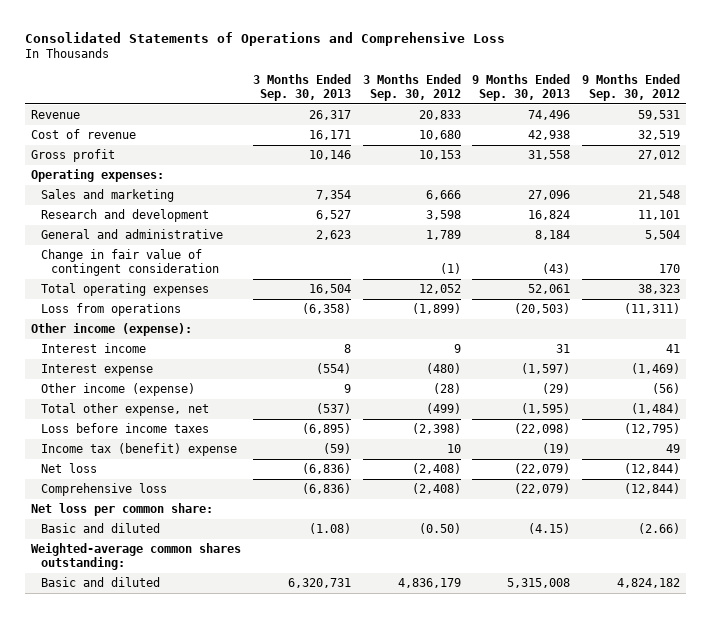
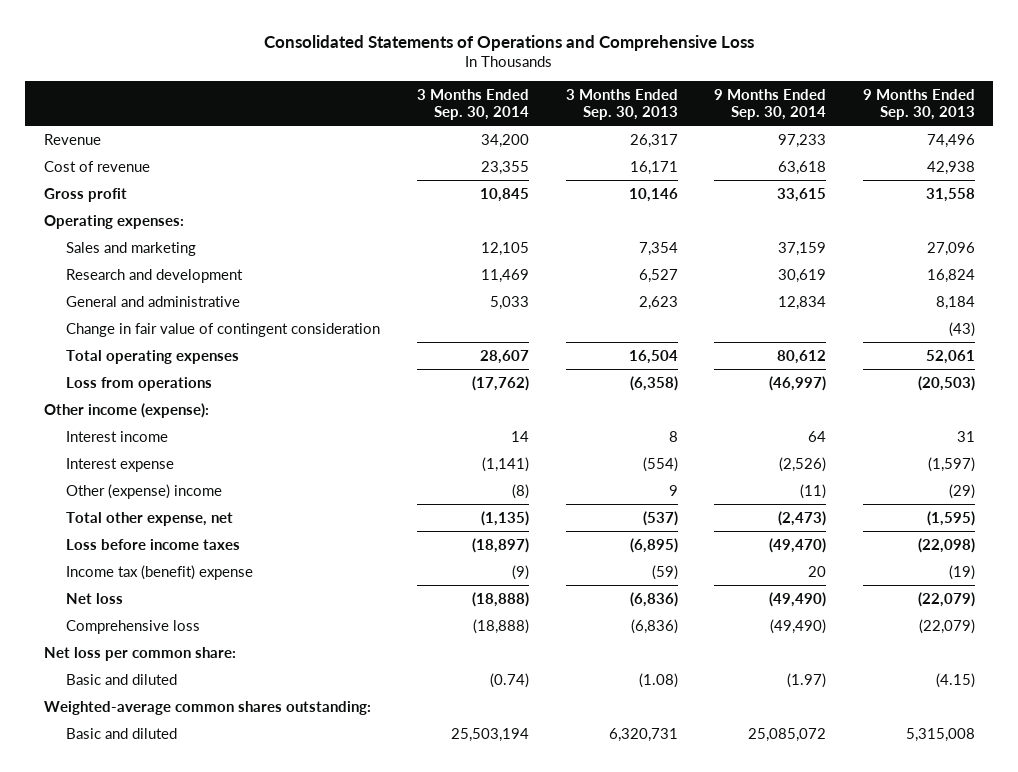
- | 3 Months Ended Sep. 30, 2013 | 3 Months Ended Sep. 30, 2012 | 9 Months Ended Sep. 30, 2013 | 9 Months Ended Sep. 30, 2012
+ | 3 Months Ended Sep. 30, 2014 | 3 Months Ended Sep. 30, 2013 | 9 Months Ended Sep. 30, 2014 | 9 Months Ended Sep. 30, 2013
- Other income (expense) | 9 | (28) | (29) | (56)
+ Other (expense) income | (8) | 9 | (11) | (29)

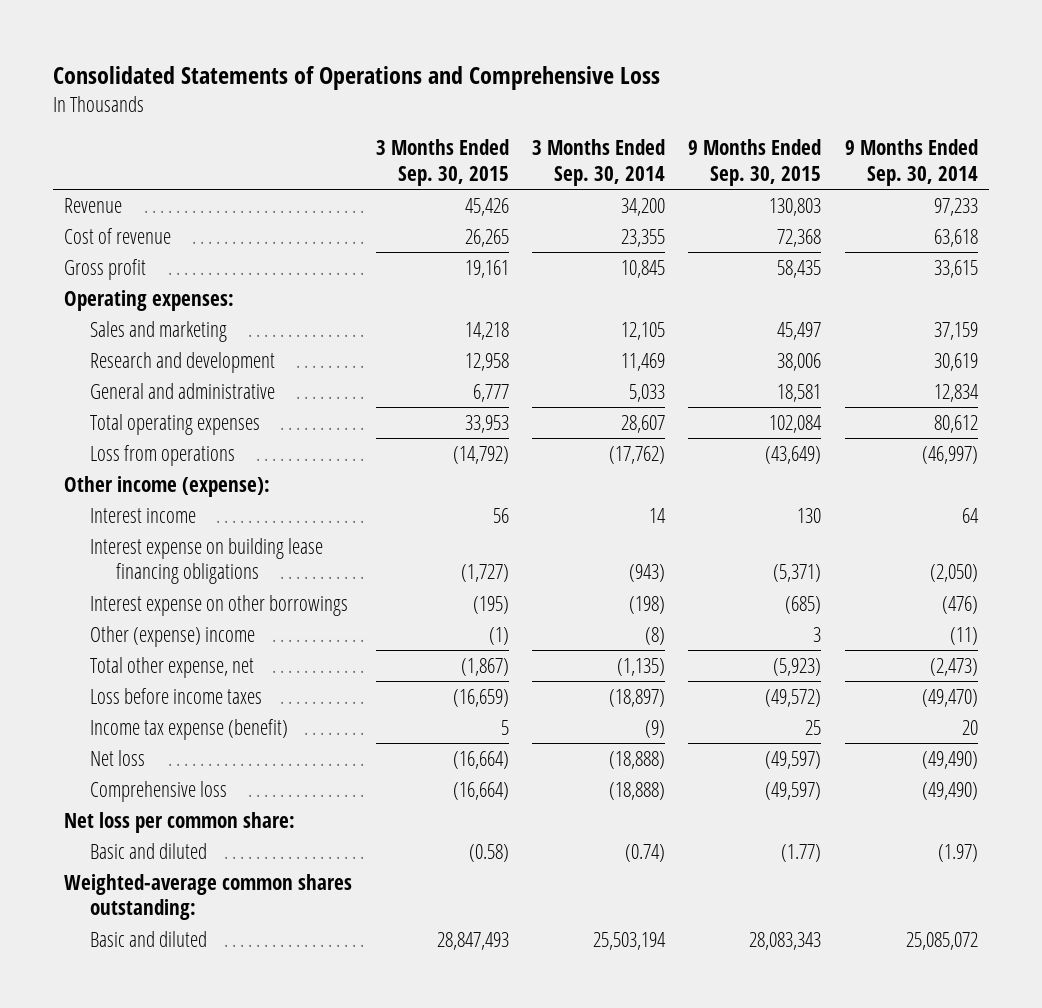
- | 3 Months Ended Sep. 30, 2014 | 3 Months Ended Sep. 30, 2013 | 9 Months Ended Sep. 30, 2014 | 9 Months Ended Sep. 30, 2013
+ | 3 Months Ended Sep. 30, 2015 | 3 Months Ended Sep. 30, 2014 | 9 Months Ended Sep. 30, 2015 | 9 Months Ended Sep. 30, 2014
- Change in fair value of contingent consideration | | | | (43)
- Interest expense | (1,141) | (554) | (2,526) | (1,597)
+ Interest expense on building lease financing obligations | (1,727) | (943) | (5,371) | (2,050)
+ Interest expense on other borrowings | (195) | (198) | (685) | (476)
- Income tax (benefit) expense | (9) | (59) | 20 | (19)
+ Income tax expense (benefit) | 5 | (9) | 25 | 20

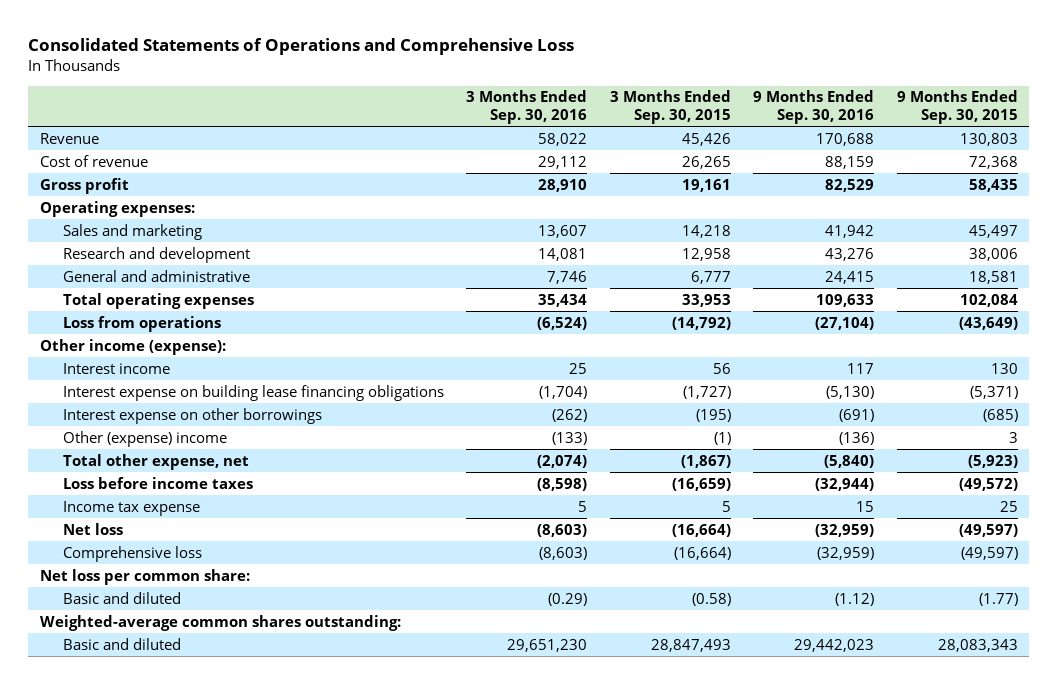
- | 3 Months Ended Sep. 30, 2015 | 3 Months Ended Sep. 30, 2014 | 9 Months Ended Sep. 30, 2015 | 9 Months Ended Sep. 30, 2014
+ | 3 Months Ended Sep. 30, 2016 | 3 Months Ended Sep. 30, 2015 | 9 Months Ended Sep. 30, 2016 | 9 Months Ended Sep. 30, 2015
- Income tax expense (benefit) | 5 | (9) | 25 | 20
+ Income tax expense | 5 | 5 | 15 | 25

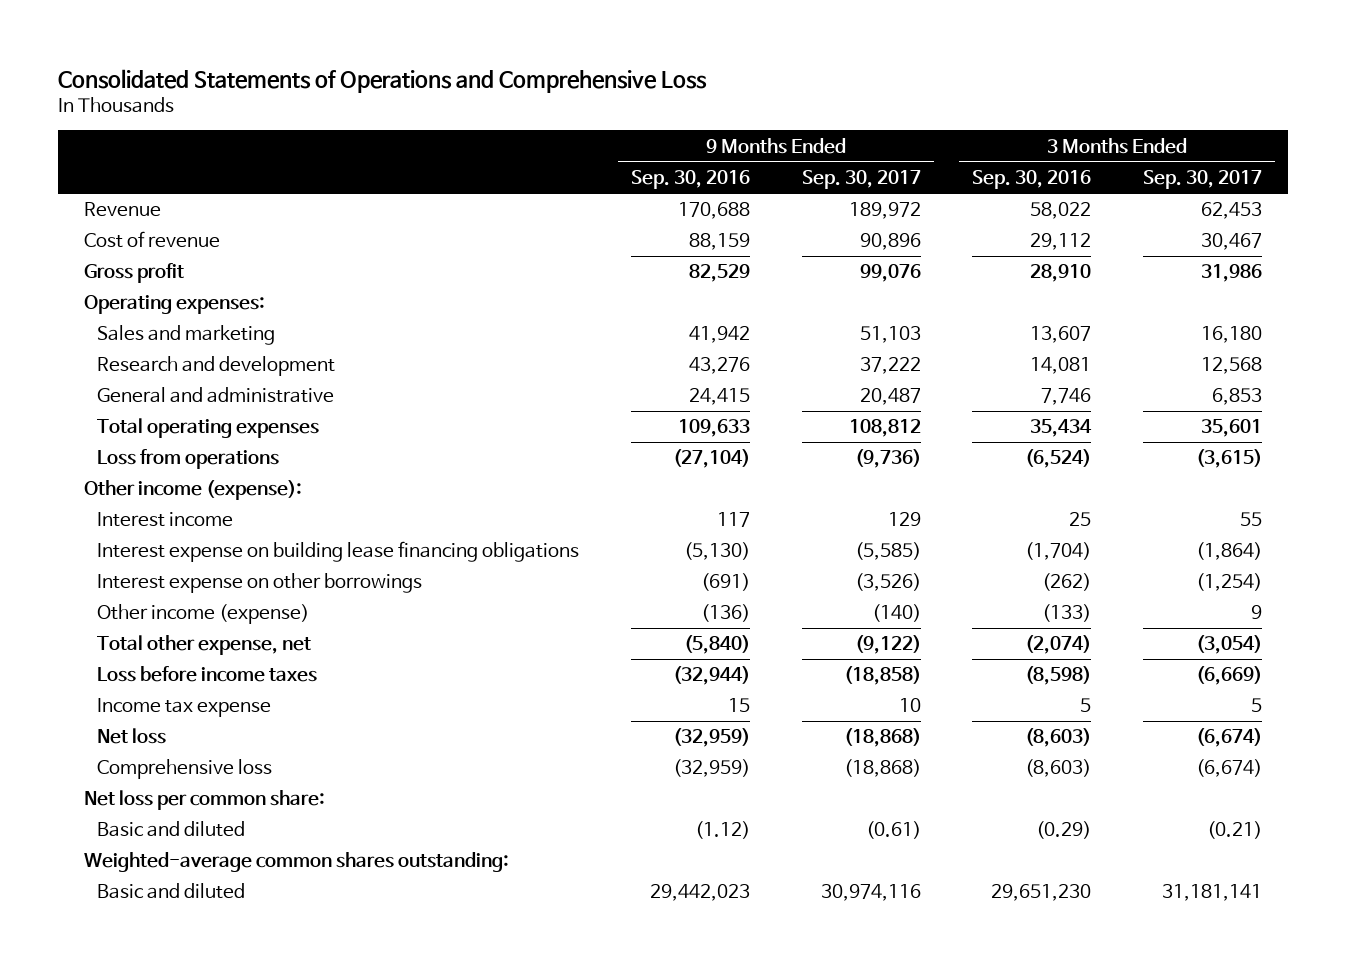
- | 3 Months Ended Sep. 30, 2016 | 3 Months Ended Sep. 30, 2015 | 9 Months Ended Sep. 30, 2016 | 9 Months Ended Sep. 30, 2015
+ | 9 Months Ended Sep. 30, 2016 | 9 Months Ended Sep. 30, 2017 | 3 Months Ended Sep. 30, 2016 | 3 Months Ended Sep. 30, 2017
- Other (expense) income | (133) | (1) | (136) | 3
+ Other income (expense) | (136) | (140) | (133) | 9

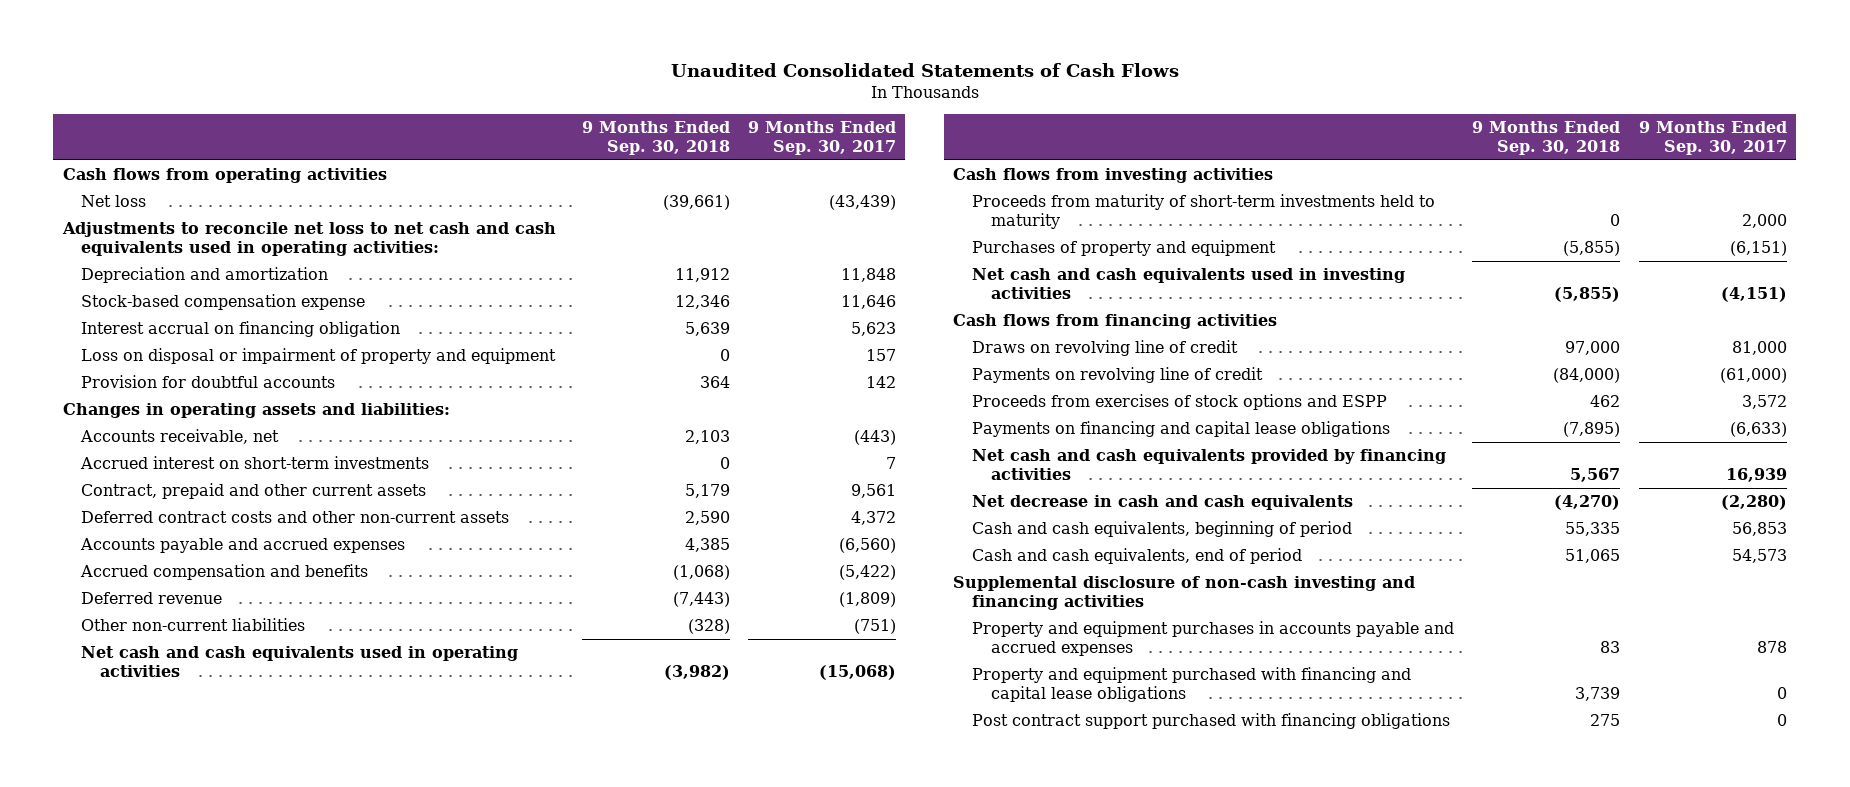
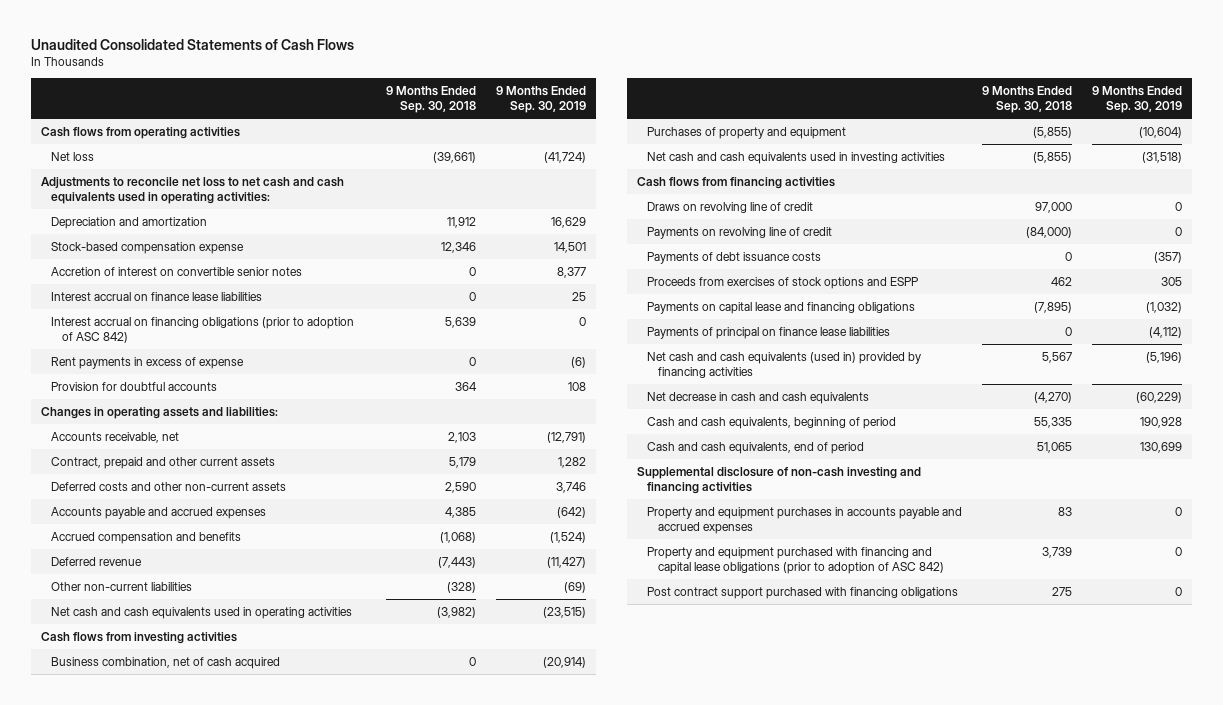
- | 9 Months Ended Sep. 30, 2018 | 9 Months Ended Sep. 30, 2017
+ | 9 Months Ended Sep. 30, 2018 | 9 Months Ended Sep. 30, 2019
- Interest accrual on financing obligation | 5,639 | 5,623
- Loss on disposal or impairment of property and equipment | 0 | 157
+ Accretion of interest on convertible senior notes | 0 | 8,377
+ Interest accrual on finance lease liabilities | 0 | 25
+ Interest accrual on financing obligations (prior to adoption of ASC 842) | 5,639 | 0
+ Rent payments in excess of expense | 0 | (6)
- Accrued interest on short-term investments | 0 | 7
- Deferred contract costs and other non-current assets | 2,590 | 4,372
+ Deferred costs and other non-current assets | 2,590 | 3,746
- Proceeds from maturity of short-term investments held to maturity | 0 | 2,000
+ Business combination, net of cash acquired | 0 | (20,914)
+ Payments of debt issuance costs | 0 | (357)
- Payments on financing and capital lease obligations | (7,895) | (6,633)
- Net cash and cash equivalents provided by financing activities | 5,567 | 16,939
+ Payments on capital lease and financing obligations | (7,895) | (1,032)
+ Payments of principal on finance lease liabilities | 0 | (4,112)
+ Net cash and cash equivalents (used in) provided by financing activities | 5,567 | (5,196)
- Property and equipment purchased with financing and capital lease obligations | 3,739 | 0
+ Property and equipment purchased with financing and capital lease obligations (prior to adoption of ASC 842) | 3,739 | 0

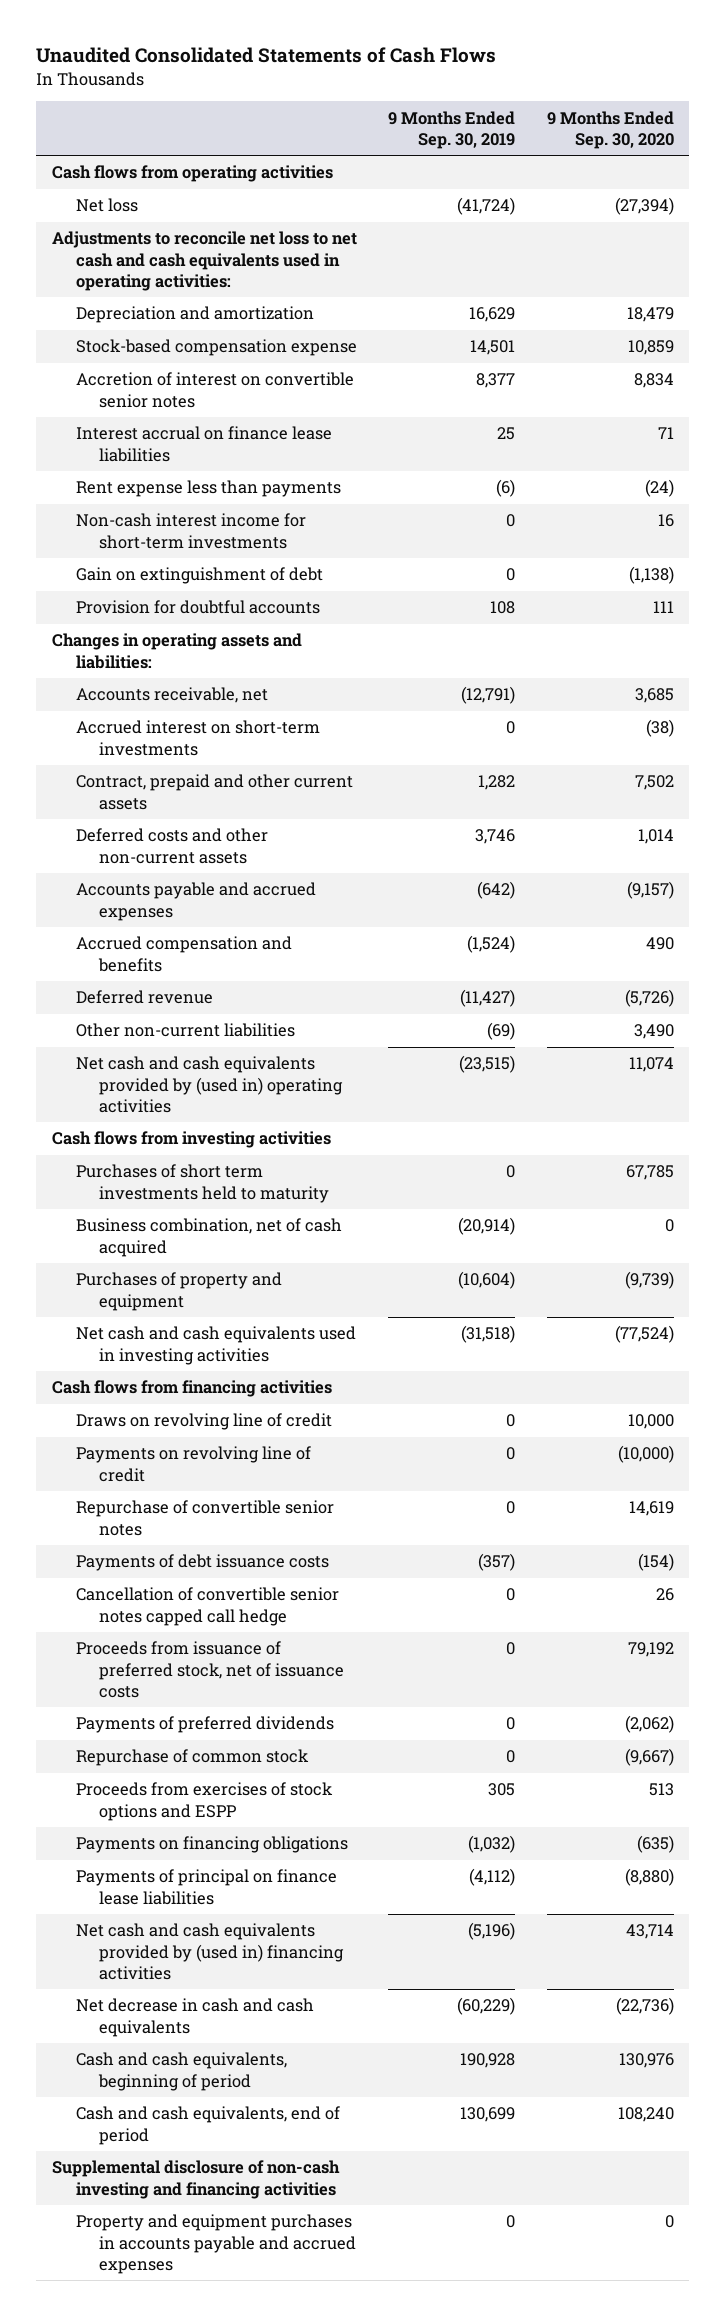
- | 9 Months Ended Sep. 30, 2018 | 9 Months Ended Sep. 30, 2019
+ | 9 Months Ended Sep. 30, 2019 | 9 Months Ended Sep. 30, 2020
- Interest accrual on financing obligations (prior to adoption of ASC 842) | 5,639 | 0
- Rent payments in excess of expense | 0 | (6)
+ Rent expense less than payments | (6) | (24)
+ Non-cash interest income for short-term investments | 0 | 16
+ Gain on extinguishment of debt | 0 | (1,138)
+ Accrued interest on short-term investments | 0 | (38)
- Net cash and cash equivalents used in operating activities | (3,982) | (23,515)
+ Net cash and cash equivalents provided by (used in) operating activities | (23,515) | 11,074
+ Purchases of short term investments held to maturity | 0 | 67,785
+ Repurchase of convertible senior notes | 0 | 14,619
+ Cancellation of convertible senior notes capped call hedge | 0 | 26
+ Proceeds from issuance of preferred stock, net of issuance costs | 0 | 79,192
+ Payments of preferred dividends | 0 | (2,062)
+ Repurchase of common stock | 0 | (9,667)
- Payments on capital lease and financing obligations | (7,895) | (1,032)
+ Payments on financing obligations | (1,032) | (635)
- Net cash and cash equivalents (used in) provided by financing activities | 5,567 | (5,196)
+ Net cash and cash equivalents provided by (used in) financing activities | (5,196) | 43,714
- Property and equipment purchased with financing and capital lease obligations (prior to adoption of ASC 842) | 3,739 | 0
- Post contract support purchased with financing obligations | 275 | 0

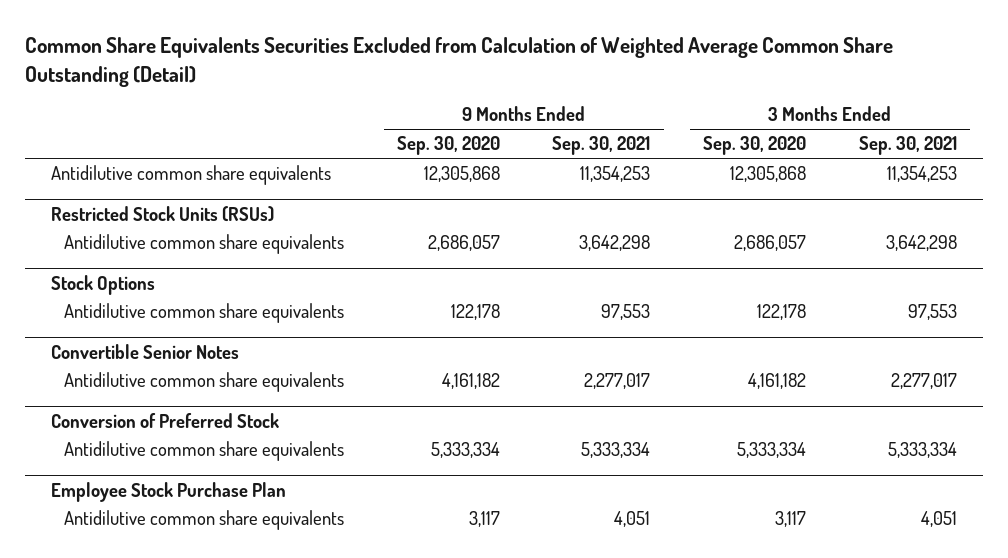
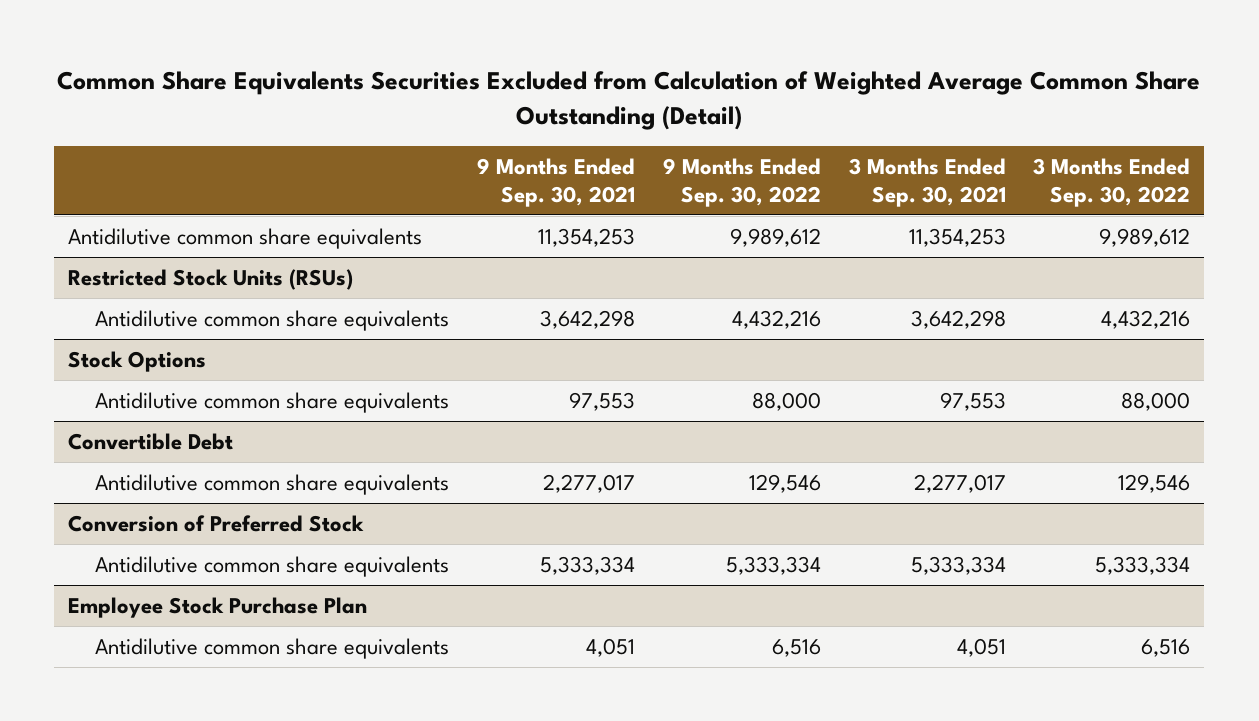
- | 9 Months Ended Sep. 30, 2020 | 9 Months Ended Sep. 30, 2021 | 3 Months Ended Sep. 30, 2020 | 3 Months Ended Sep. 30, 2021
+ | 9 Months Ended Sep. 30, 2021 | 9 Months Ended Sep. 30, 2022 | 3 Months Ended Sep. 30, 2021 | 3 Months Ended Sep. 30, 2022
- Convertible Senior Notes
+ Convertible Debt

